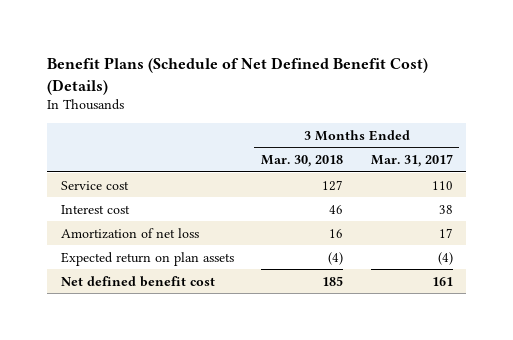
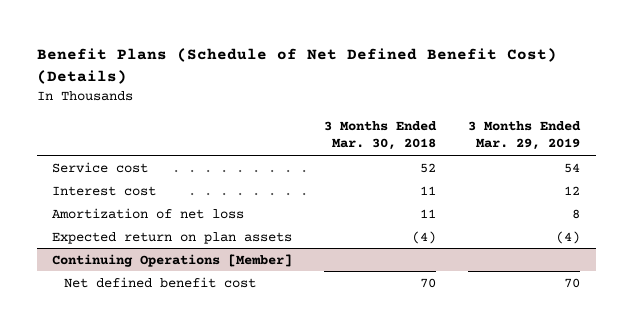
- | 3 Months Ended Mar. 30, 2018 | 3 Months Ended Mar. 31, 2017
+ | 3 Months Ended Mar. 30, 2018 | 3 Months Ended Mar. 29, 2019
- Service cost | 127 | 110
- Interest cost | 46 | 38
- Amortization of net loss | 16 | 17
+ Service cost | 52 | 54
+ Interest cost | 11 | 12
+ Amortization of net loss | 11 | 8
- Net defined benefit cost | 185 | 161
+ Continuing Operations [Member]
+ Net defined benefit cost | 70 | 70

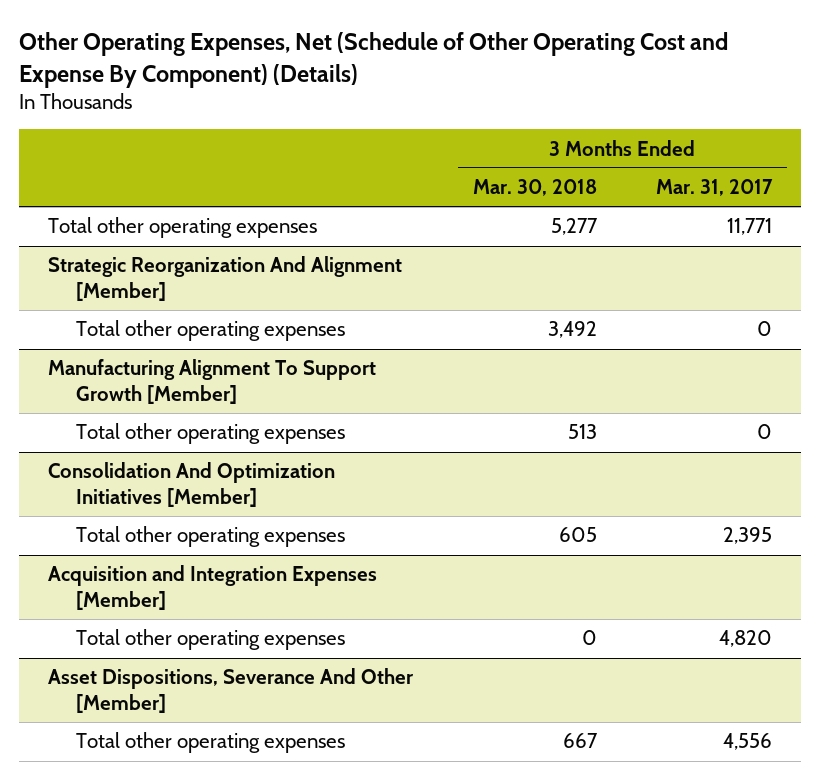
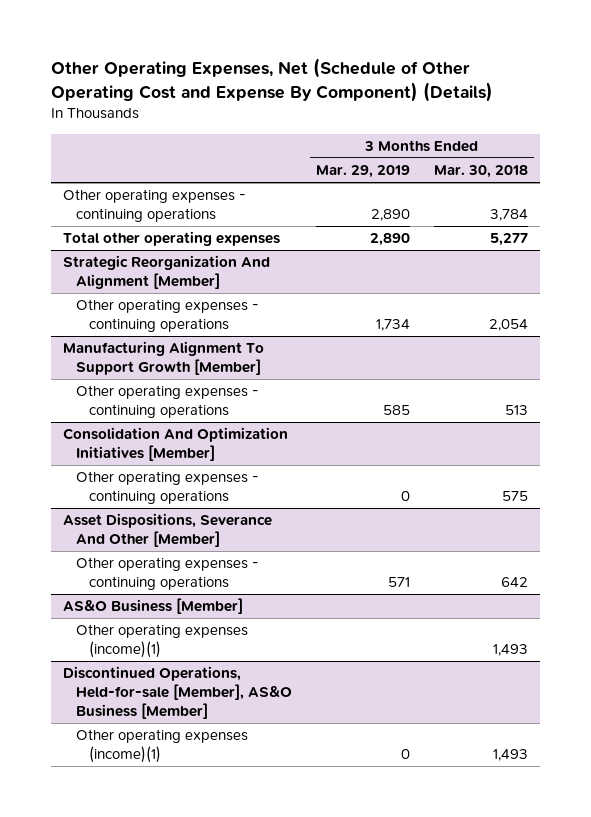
- | 3 Months Ended Mar. 30, 2018 | 3 Months Ended Mar. 31, 2017
+ | 3 Months Ended Mar. 29, 2019 | 3 Months Ended Mar. 30, 2018
+ Other operating expenses - continuing operations | 2,890 | 3,784
@ Strategic Reorganization And Alignment [Member]
- Total other operating expenses | 3,492 | 0
+ Other operating expenses - continuing operations | 1,734 | 2,054
@ Manufacturing Alignment To Support Growth [Member]
- Total other operating expenses | 513 | 0
+ Other operating expenses - continuing operations | 585 | 513
@ Consolidation And Optimization Initiatives [Member]
- Total other operating expenses | 605 | 2,395
- Acquisition and Integration Expenses [Member]
- Total other operating expenses | 0 | 4,820
@ Consolidation And Optimization Initiatives [Member]
+ Other operating expenses - continuing operations | 0 | 575
@ Asset Dispositions, Severance And Other [Member]
- Total other operating expenses | 667 | 4,556
+ Other operating expenses - continuing operations | 571 | 642
+ AS&O Business [Member]
+ Other operating expenses (income)(1) | | 1,493
+ Discontinued Operations, Held-for-sale [Member], AS&O Business [Member]
+ Other operating expenses (income)(1) | 0 | 1,493

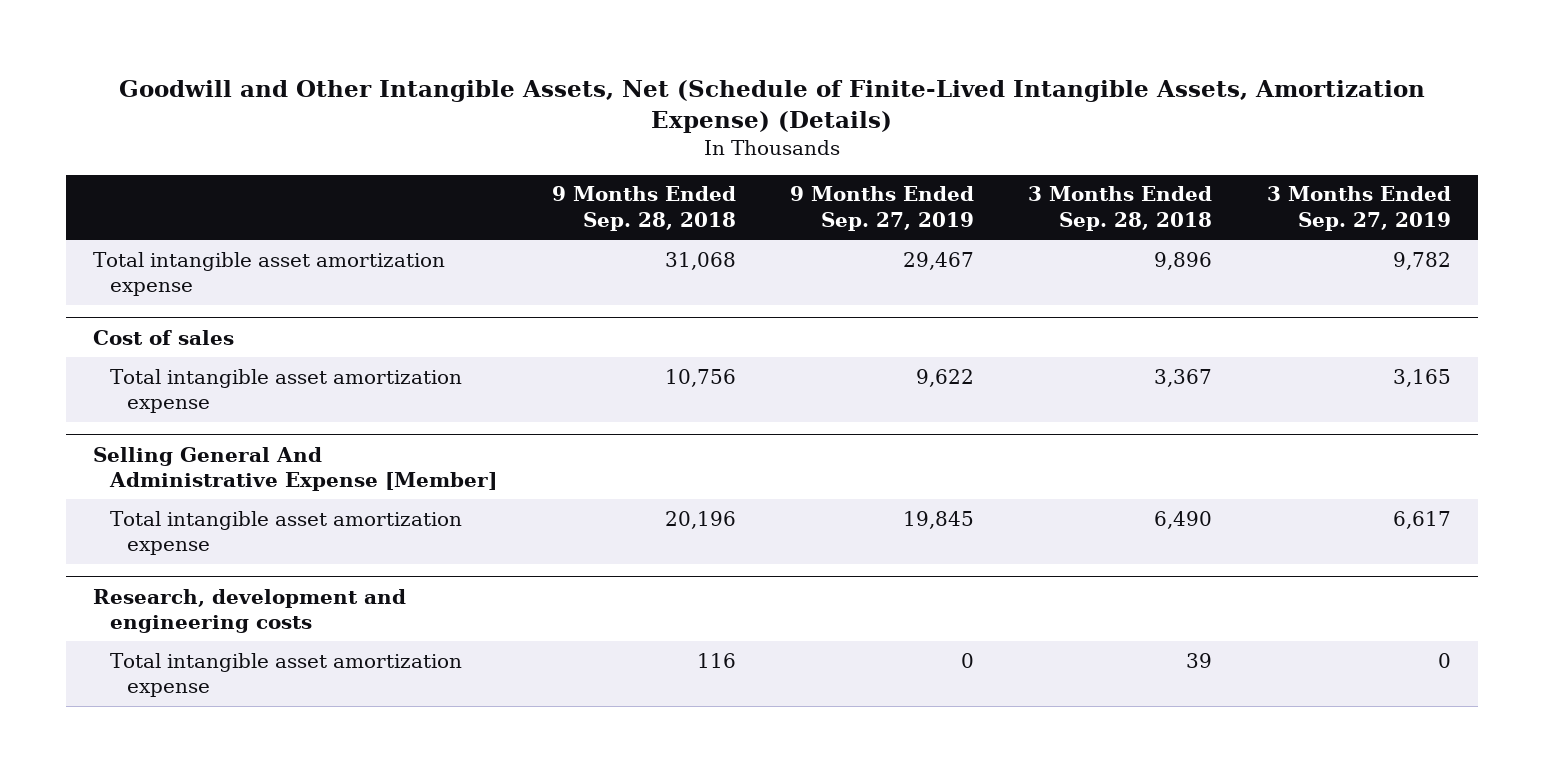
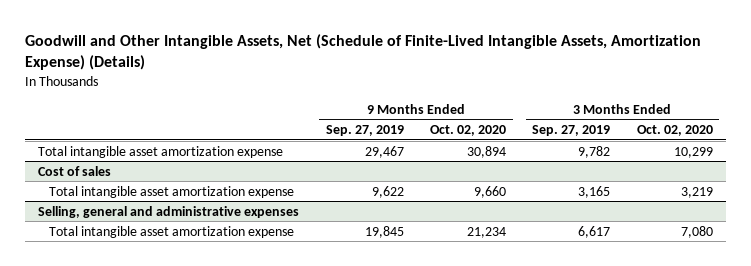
- | 9 Months Ended Sep. 28, 2018 | 9 Months Ended Sep. 27, 2019 | 3 Months Ended Sep. 28, 2018 | 3 Months Ended Sep. 27, 2019
+ | 9 Months Ended Sep. 27, 2019 | 9 Months Ended Oct. 02, 2020 | 3 Months Ended Sep. 27, 2019 | 3 Months Ended Oct. 02, 2020
- Selling General And Administrative Expense [Member]
+ Selling, general and administrative expenses
- Research, development and engineering costs
- Total intangible asset amortization expense | 116 | 0 | 39 | 0

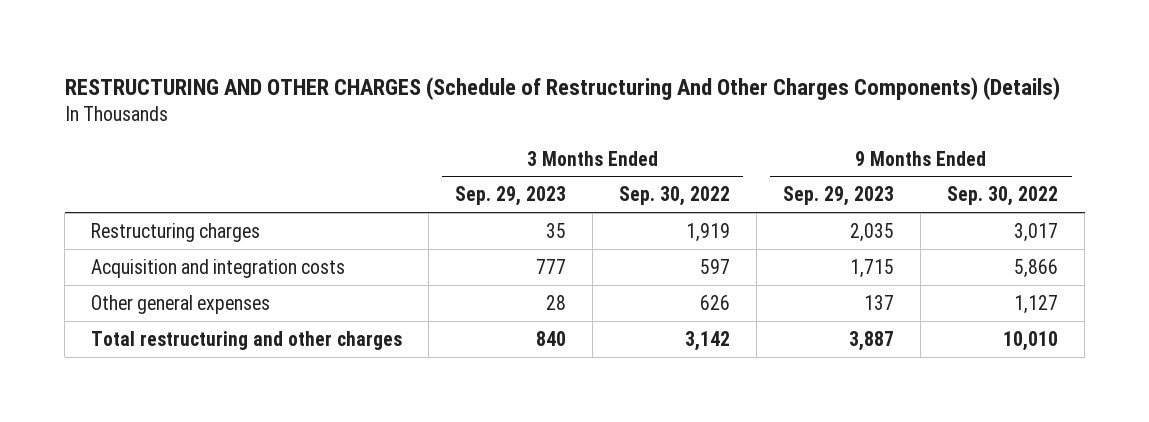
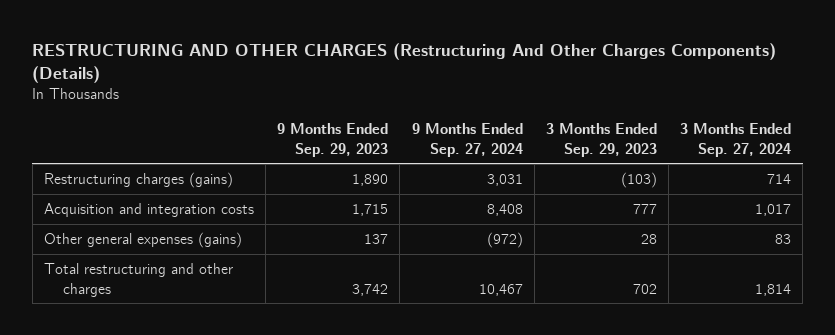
- RESTRUCTURING AND OTHER CHARGES (Schedule of Restructuring And Other Charges Components) (Details)
+ RESTRUCTURING AND OTHER CHARGES (Restructuring And Other Charges Components) (Details)
- | 3 Months Ended Sep. 29, 2023 | 3 Months Ended Sep. 30, 2022 | 9 Months Ended Sep. 29, 2023 | 9 Months Ended Sep. 30, 2022
+ | 9 Months Ended Sep. 29, 2023 | 9 Months Ended Sep. 27, 2024 | 3 Months Ended Sep. 29, 2023 | 3 Months Ended Sep. 27, 2024
- Restructuring charges | 35 | 1,919 | 2,035 | 3,017
+ Restructuring charges (gains) | 1,890 | 3,031 | (103) | 714
- Other general expenses | 28 | 626 | 137 | 1,127
- Total restructuring and other charges | 840 | 3,142 | 3,887 | 10,010
+ Other general expenses (gains) | 137 | (972) | 28 | 83
+ Total restructuring and other charges | 3,742 | 10,467 | 702 | 1,814

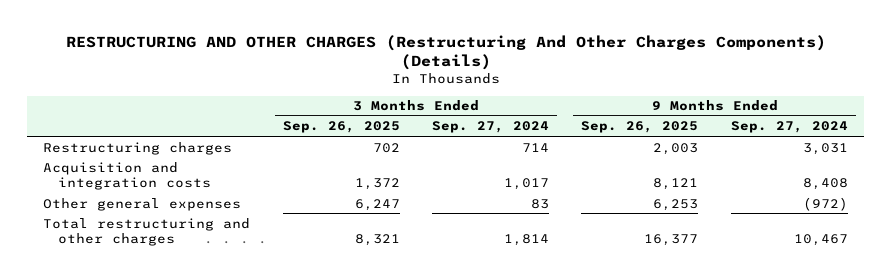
- | 9 Months Ended Sep. 29, 2023 | 9 Months Ended Sep. 27, 2024 | 3 Months Ended Sep. 29, 2023 | 3 Months Ended Sep. 27, 2024
+ | 3 Months Ended Sep. 26, 2025 | 3 Months Ended Sep. 27, 2024 | 9 Months Ended Sep. 26, 2025 | 9 Months Ended Sep. 27, 2024
- Restructuring charges (gains) | 1,890 | 3,031 | (103) | 714
+ Restructuring charges | 702 | 714 | 2,003 | 3,031
- Other general expenses (gains) | 137 | (972) | 28 | 83
+ Other general expenses | 6,247 | 83 | 6,253 | (972)

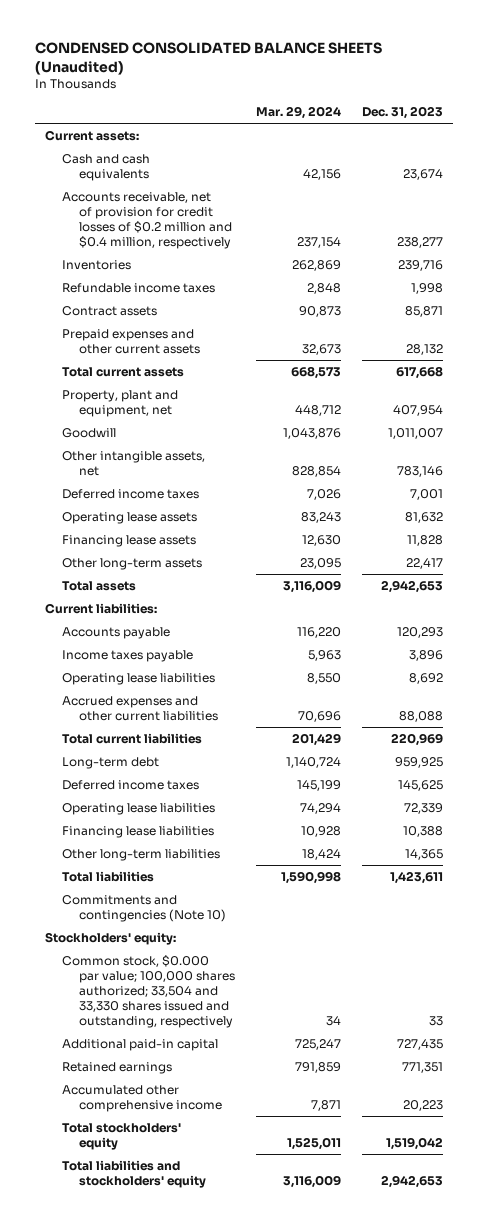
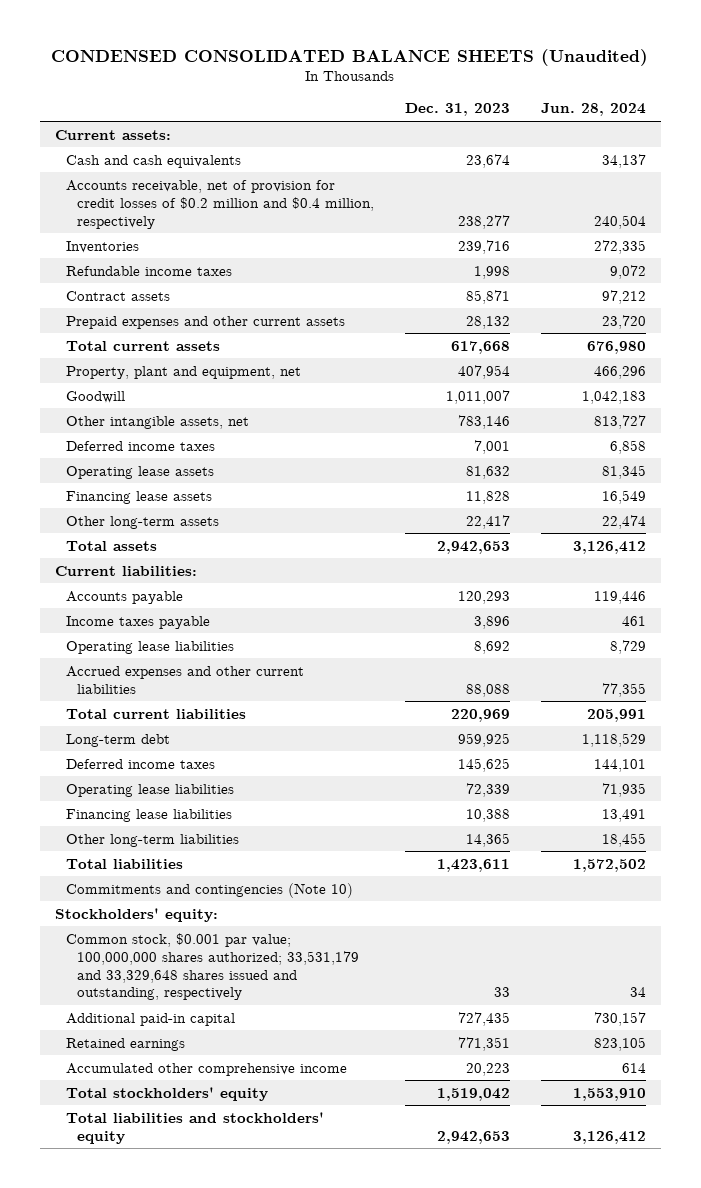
- | Mar. 29, 2024 | Dec. 31, 2023
+ | Dec. 31, 2023 | Jun. 28, 2024
- Common stock, $0.000 par value; 100,000 shares authorized; 33,504 and 33,330 shares issued and outstanding, respectively | 34 | 33
+ Common stock, $0.001 par value; 100,000,000 shares authorized; 33,531,179 and 33,329,648 shares issued and outstanding, respectively | 33 | 34

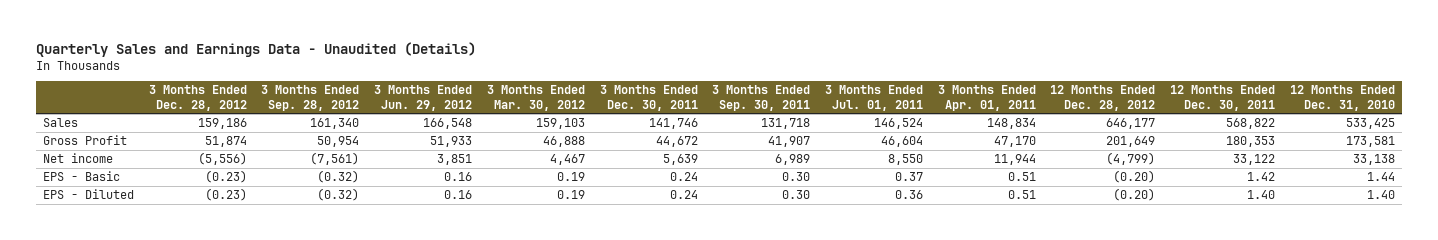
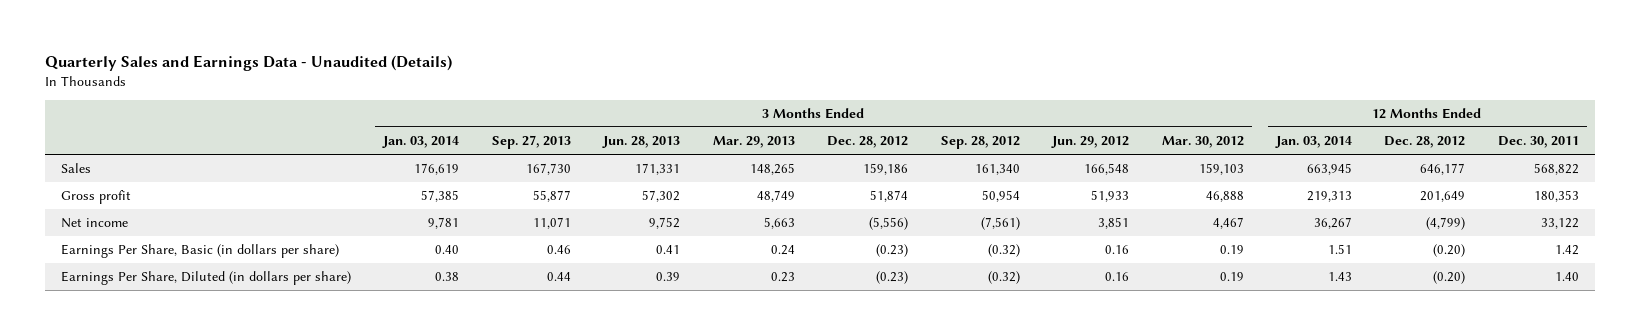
- | 3 Months Ended Dec. 28, 2012 | 3 Months Ended Sep. 28, 2012 | 3 Months Ended Jun. 29, 2012 | 3 Months Ended Mar. 30, 2012 | 3 Months Ended Dec. 30, 2011 | 3 Months Ended Sep. 30, 2011 | 3 Months Ended Jul. 01, 2011 | 3 Months Ended Apr. 01, 2011 | 12 Months Ended Dec. 28, 2012 | 12 Months Ended Dec. 30, 2011 | 12 Months Ended Dec. 31, 2010
+ | 3 Months Ended Jan. 03, 2014 | 3 Months Ended Sep. 27, 2013 | 3 Months Ended Jun. 28, 2013 | 3 Months Ended Mar. 29, 2013 | 3 Months Ended Dec. 28, 2012 | 3 Months Ended Sep. 28, 2012 | 3 Months Ended Jun. 29, 2012 | 3 Months Ended Mar. 30, 2012 | 12 Months Ended Jan. 03, 2014 | 12 Months Ended Dec. 28, 2012 | 12 Months Ended Dec. 30, 2011
- Gross Profit | 51,874 | 50,954 | 51,933 | 46,888 | 44,672 | 41,907 | 46,604 | 47,170 | 201,649 | 180,353 | 173,581
+ Gross profit | 57,385 | 55,877 | 57,302 | 48,749 | 51,874 | 50,954 | 51,933 | 46,888 | 219,313 | 201,649 | 180,353
- EPS - Basic | (0.23) | (0.32) | 0.16 | 0.19 | 0.24 | 0.30 | 0.37 | 0.51 | (0.20) | 1.42 | 1.44
- EPS - Diluted | (0.23) | (0.32) | 0.16 | 0.19 | 0.24 | 0.30 | 0.36 | 0.51 | (0.20) | 1.40 | 1.40
+ Earnings Per Share, Basic (in dollars per share) | 0.40 | 0.46 | 0.41 | 0.24 | (0.23) | (0.32) | 0.16 | 0.19 | 1.51 | (0.20) | 1.42
+ Earnings Per Share, Diluted (in dollars per share) | 0.38 | 0.44 | 0.39 | 0.23 | (0.23) | (0.32) | 0.16 | 0.19 | 1.43 | (0.20) | 1.40

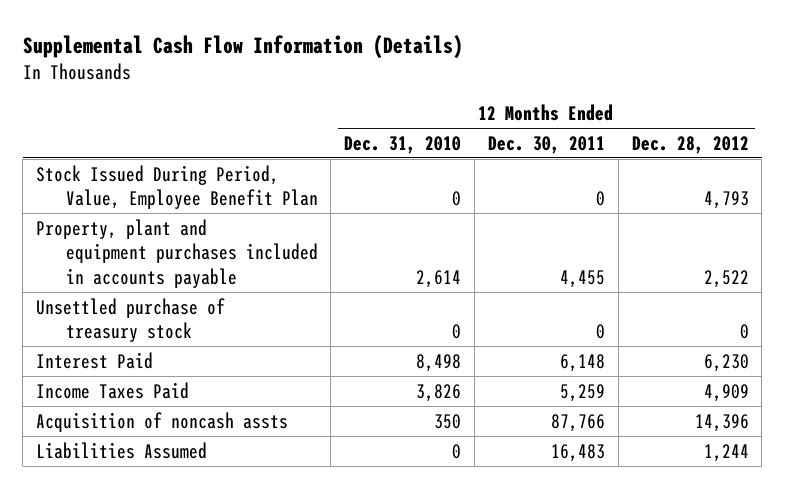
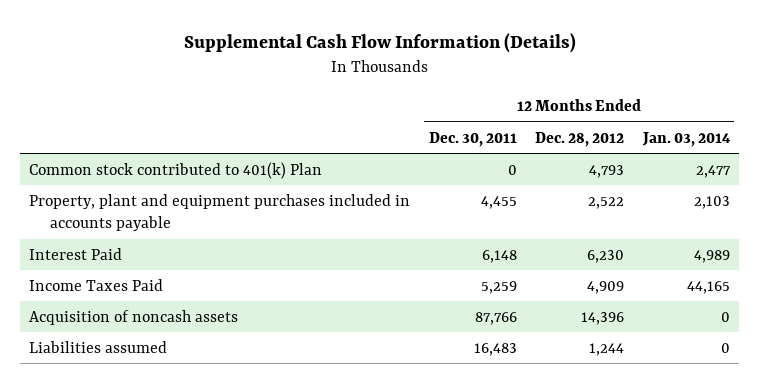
- | 12 Months Ended Dec. 31, 2010 | 12 Months Ended Dec. 30, 2011 | 12 Months Ended Dec. 28, 2012
+ | 12 Months Ended Dec. 30, 2011 | 12 Months Ended Dec. 28, 2012 | 12 Months Ended Jan. 03, 2014
- Stock Issued During Period, Value, Employee Benefit Plan | 0 | 0 | 4,793
+ Common stock contributed to 401(k) Plan | 0 | 4,793 | 2,477
- Unsettled purchase of treasury stock | 0 | 0 | 0
- Acquisition of noncash assts | 350 | 87,766 | 14,396
- Liabilities Assumed | 0 | 16,483 | 1,244
+ Acquisition of noncash assets | 87,766 | 14,396 | 0
+ Liabilities assumed | 16,483 | 1,244 | 0

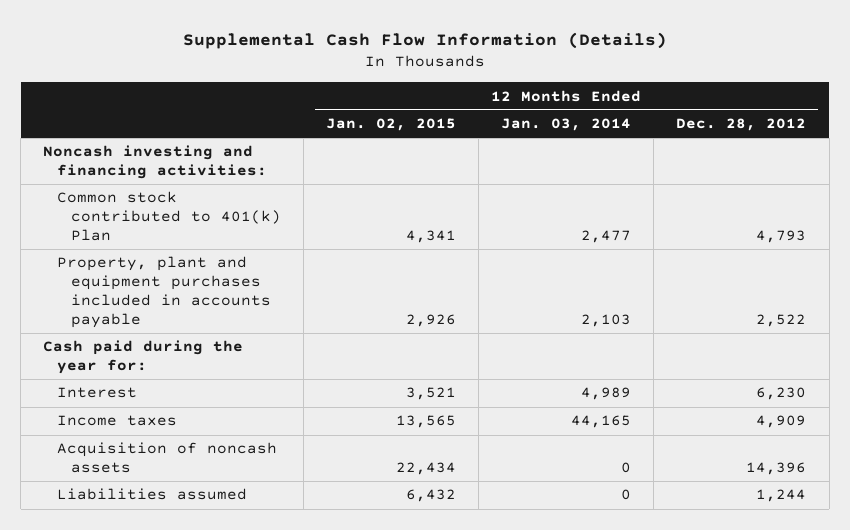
- | 12 Months Ended Dec. 30, 2011 | 12 Months Ended Dec. 28, 2012 | 12 Months Ended Jan. 03, 2014
+ | 12 Months Ended Jan. 02, 2015 | 12 Months Ended Jan. 03, 2014 | 12 Months Ended Dec. 28, 2012
+ Noncash investing and financing activities:
- Interest Paid | 6,148 | 6,230 | 4,989
- Income Taxes Paid | 5,259 | 4,909 | 44,165
+ Cash paid during the year for:
+ Interest | 3,521 | 4,989 | 6,230
+ Income taxes | 13,565 | 44,165 | 4,909

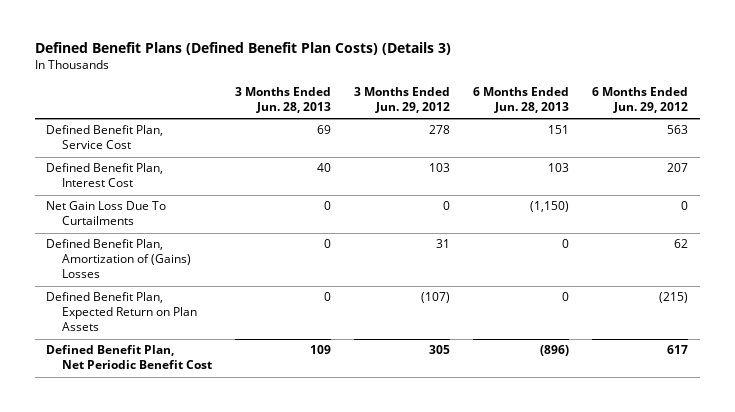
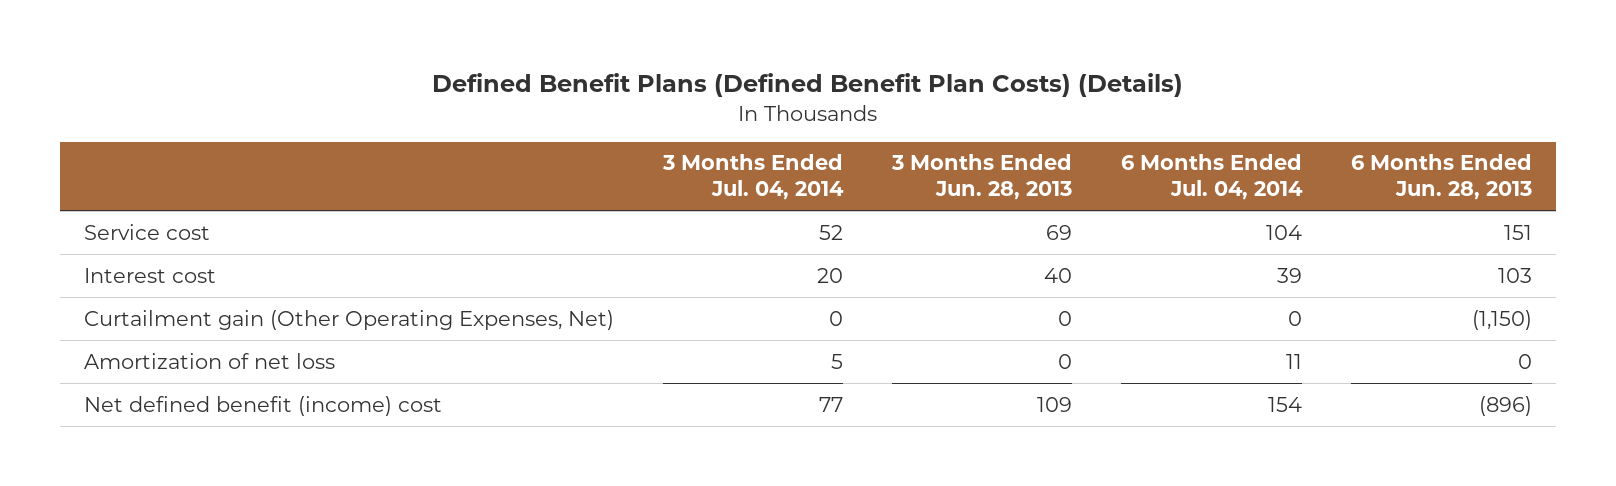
- Defined Benefit Plans (Defined Benefit Plan Costs) (Details 3)
+ Defined Benefit Plans (Defined Benefit Plan Costs) (Details)
- | 3 Months Ended Jun. 28, 2013 | 3 Months Ended Jun. 29, 2012 | 6 Months Ended Jun. 28, 2013 | 6 Months Ended Jun. 29, 2012
+ | 3 Months Ended Jul. 04, 2014 | 3 Months Ended Jun. 28, 2013 | 6 Months Ended Jul. 04, 2014 | 6 Months Ended Jun. 28, 2013
- Defined Benefit Plan, Service Cost | 69 | 278 | 151 | 563
- Defined Benefit Plan, Interest Cost | 40 | 103 | 103 | 207
- Net Gain Loss Due To Curtailments | 0 | 0 | (1,150) | 0
- Defined Benefit Plan, Amortization of (Gains) Losses | 0 | 31 | 0 | 62
- Defined Benefit Plan, Expected Return on Plan Assets | 0 | (107) | 0 | (215)
- Defined Benefit Plan, Net Periodic Benefit Cost | 109 | 305 | (896) | 617
+ Service cost | 52 | 69 | 104 | 151
+ Interest cost | 20 | 40 | 39 | 103
+ Curtailment gain (Other Operating Expenses, Net) | 0 | 0 | 0 | (1,150)
+ Amortization of net loss | 5 | 0 | 11 | 0
+ Net defined benefit (income) cost | 77 | 109 | 154 | (896)

